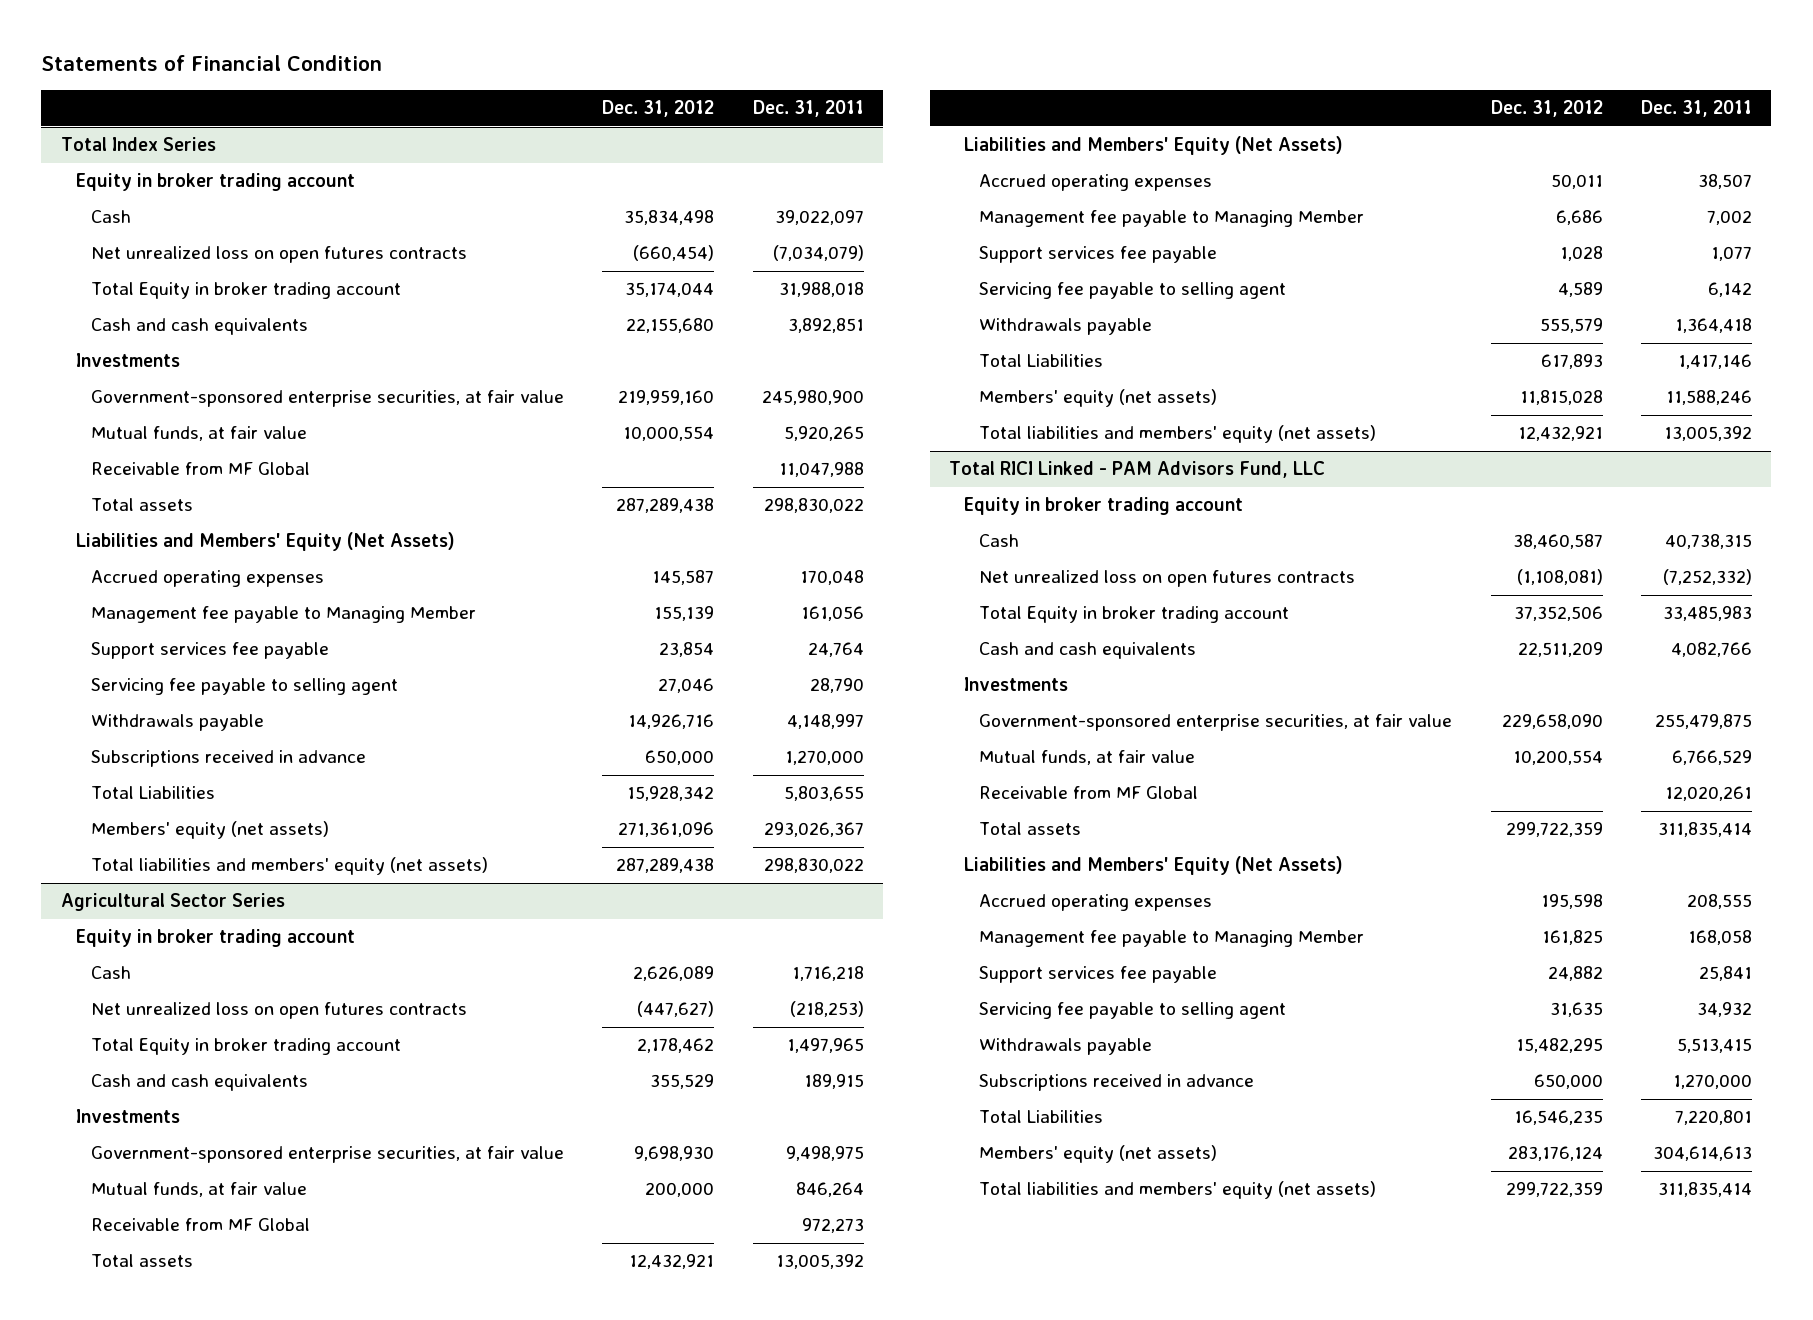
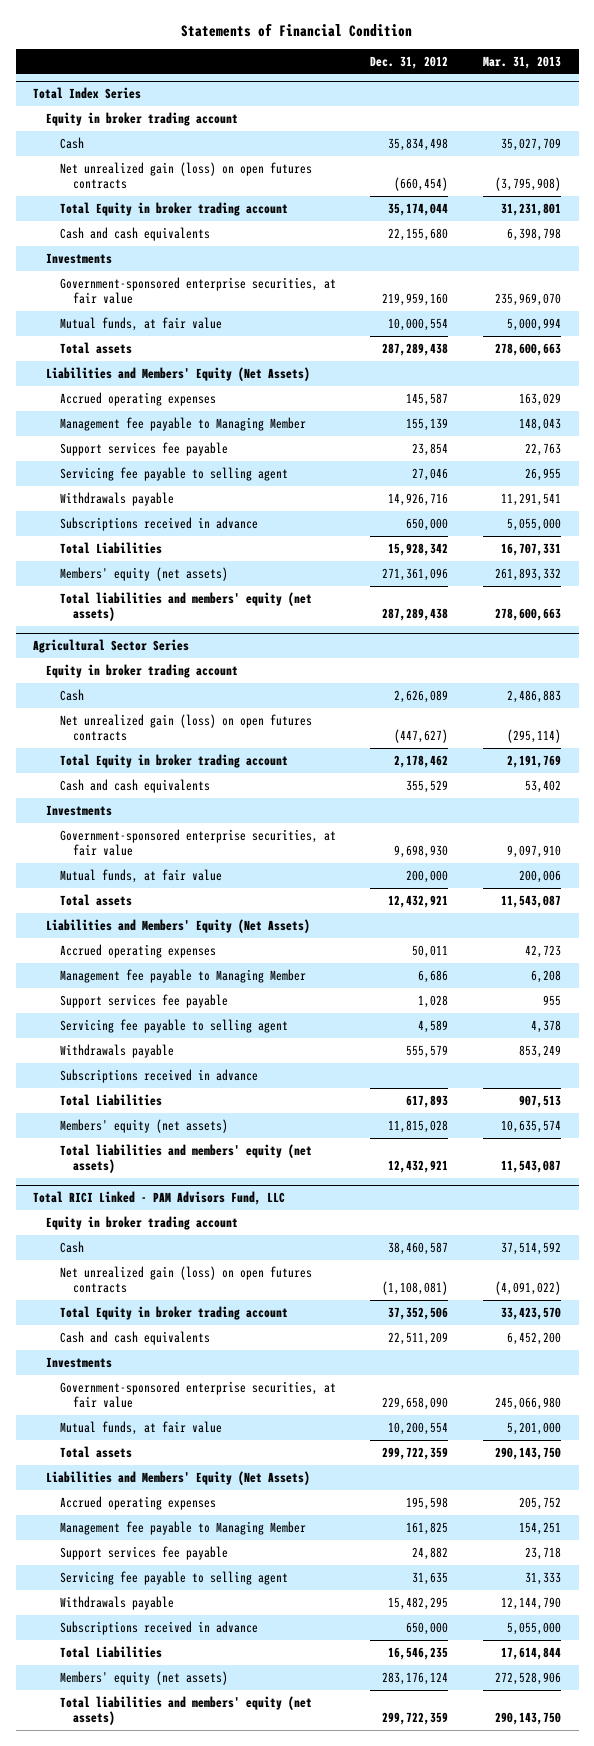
- | Dec. 31, 2012 | Dec. 31, 2011
+ | Dec. 31, 2012 | Mar. 31, 2013
@ Total Index Series
- Net unrealized loss on open futures contracts | (660,454) | (7,034,079)
+ Net unrealized gain (loss) on open futures contracts | (660,454) | (3,795,908)
- Receivable from MF Global | | 11,047,988
@ Agricultural Sector Series
- Net unrealized loss on open futures contracts | (447,627) | (218,253)
+ Net unrealized gain (loss) on open futures contracts | (447,627) | (295,114)
- Receivable from MF Global | | 972,273
+ Subscriptions received in advance
@ Total RICI Linked - PAM Advisors Fund, LLC
- Net unrealized loss on open futures contracts | (1,108,081) | (7,252,332)
+ Net unrealized gain (loss) on open futures contracts | (1,108,081) | (4,091,022)
- Receivable from MF Global | | 12,020,261

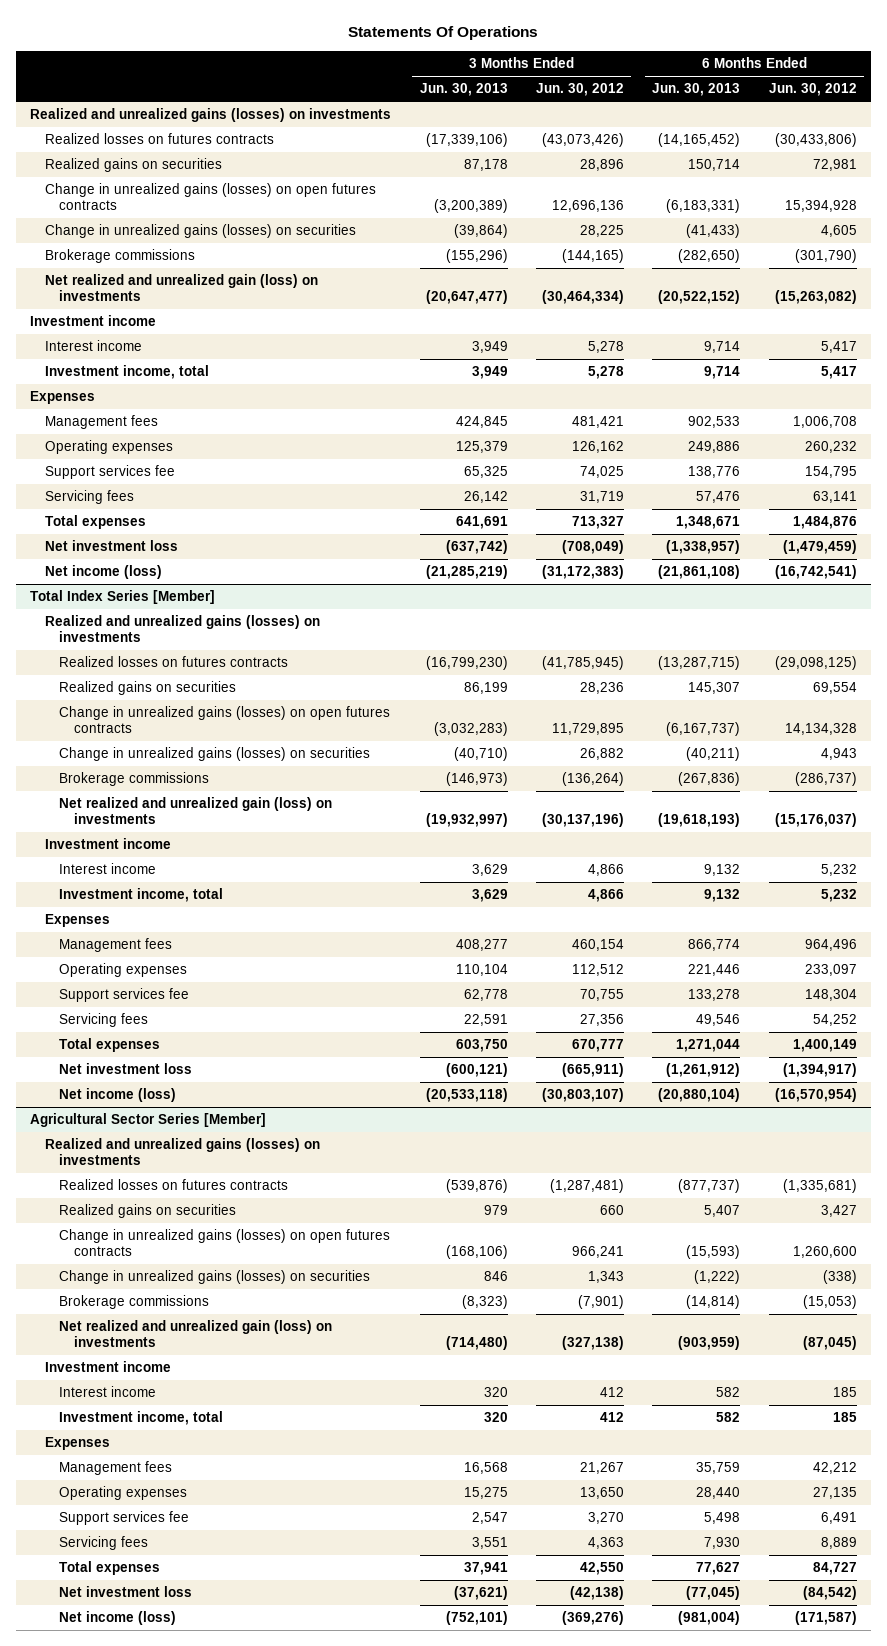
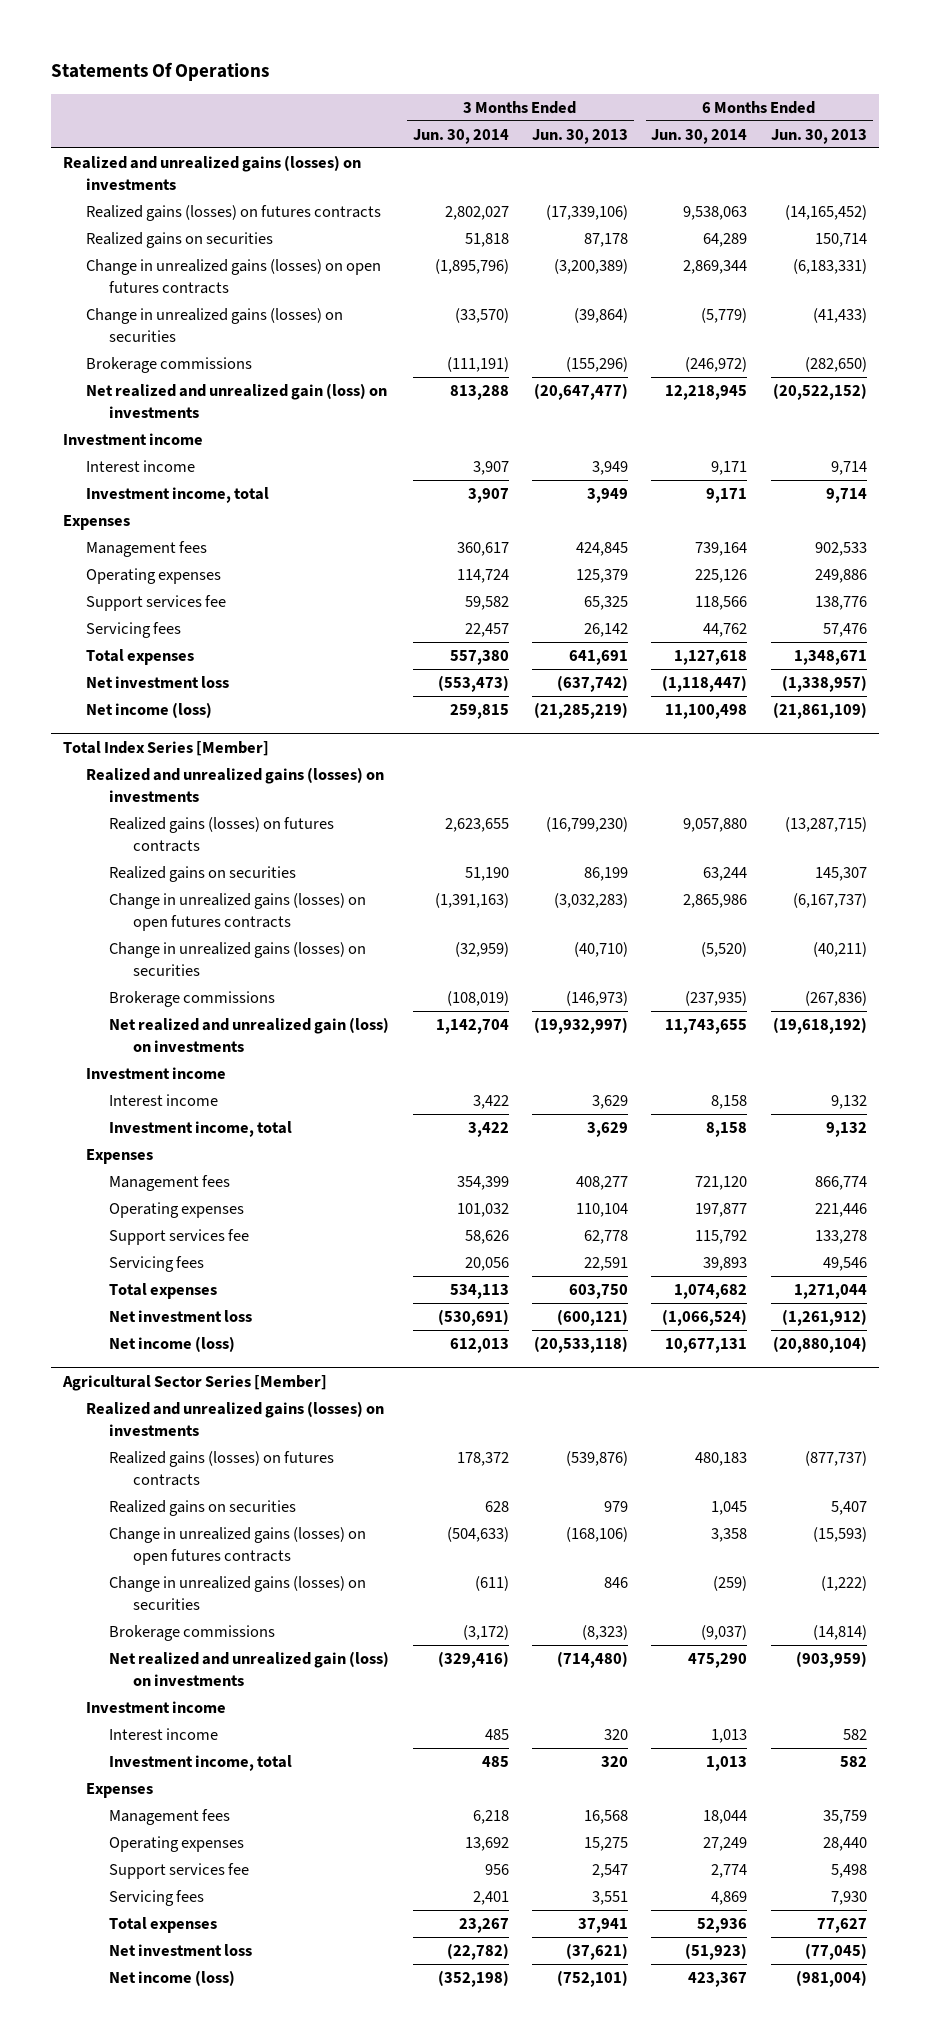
- | 3 Months Ended Jun. 30, 2013 | 3 Months Ended Jun. 30, 2012 | 6 Months Ended Jun. 30, 2013 | 6 Months Ended Jun. 30, 2012
+ | 3 Months Ended Jun. 30, 2014 | 3 Months Ended Jun. 30, 2013 | 6 Months Ended Jun. 30, 2014 | 6 Months Ended Jun. 30, 2013
- Realized losses on futures contracts | (17,339,106) | (43,073,426) | (14,165,452) | (30,433,806)
+ Realized gains (losses) on futures contracts | 2,802,027 | (17,339,106) | 9,538,063 | (14,165,452)
- Net income (loss) | (21,285,219) | (31,172,383) | (21,861,108) | (16,742,541)
+ Net income (loss) | 259,815 | (21,285,219) | 11,100,498 | (21,861,109)
@ Total Index Series [Member]
- Realized losses on futures contracts | (16,799,230) | (41,785,945) | (13,287,715) | (29,098,125)
+ Realized gains (losses) on futures contracts | 2,623,655 | (16,799,230) | 9,057,880 | (13,287,715)
- Net realized and unrealized gain (loss) on investments | (19,932,997) | (30,137,196) | (19,618,193) | (15,176,037)
+ Net realized and unrealized gain (loss) on investments | 1,142,704 | (19,932,997) | 11,743,655 | (19,618,192)
@ Agricultural Sector Series [Member]
- Realized losses on futures contracts | (539,876) | (1,287,481) | (877,737) | (1,335,681)
+ Realized gains (losses) on futures contracts | 178,372 | (539,876) | 480,183 | (877,737)

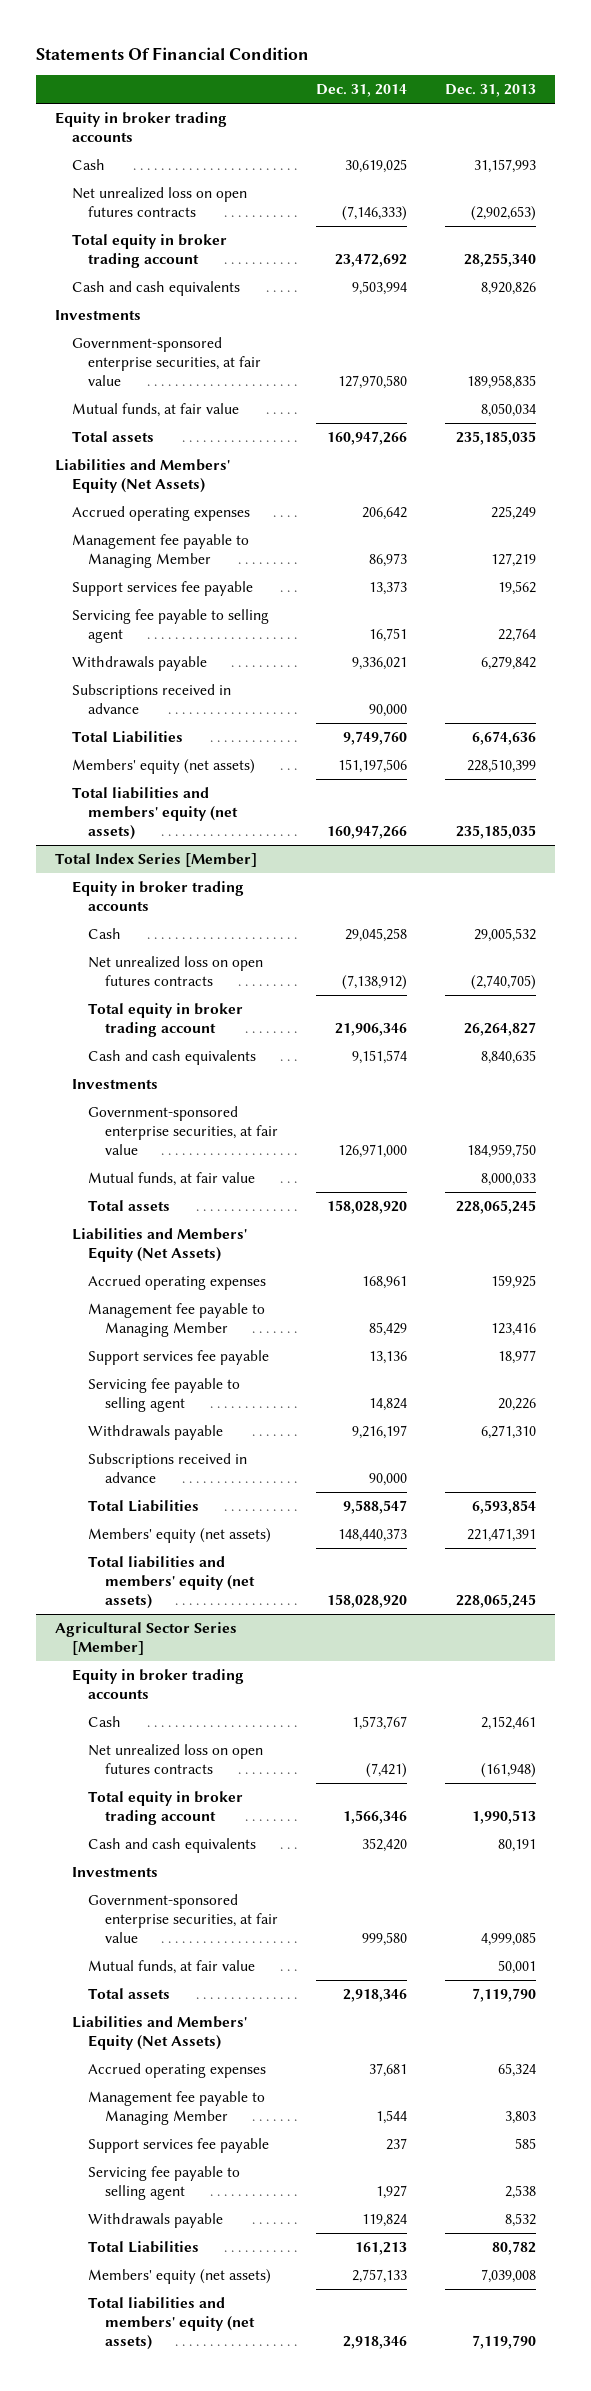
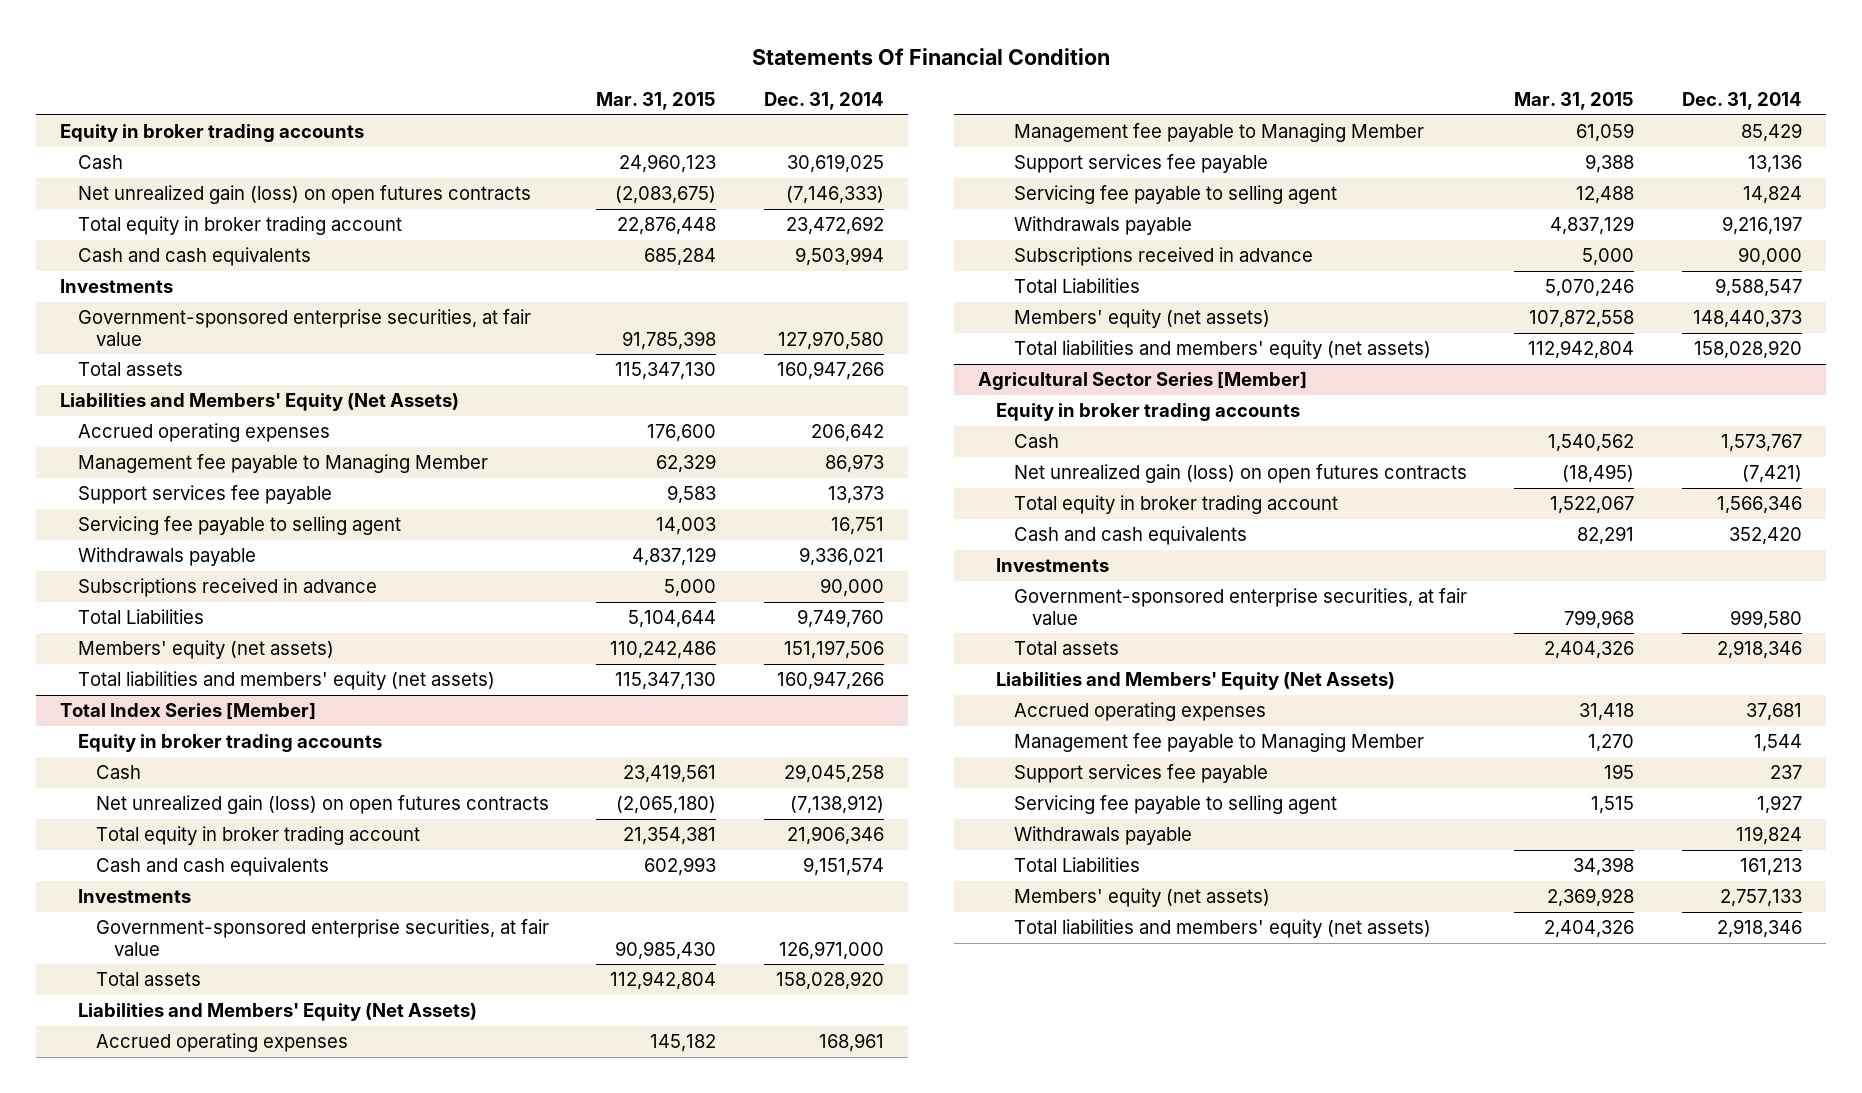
- | Dec. 31, 2014 | Dec. 31, 2013
+ | Mar. 31, 2015 | Dec. 31, 2014
- Net unrealized loss on open futures contracts | (7,146,333) | (2,902,653)
+ Net unrealized gain (loss) on open futures contracts | (2,083,675) | (7,146,333)
- Mutual funds, at fair value | | 8,050,034
@ Total Index Series [Member]
- Net unrealized loss on open futures contracts | (7,138,912) | (2,740,705)
+ Net unrealized gain (loss) on open futures contracts | (2,065,180) | (7,138,912)
- Mutual funds, at fair value | | 8,000,033
@ Agricultural Sector Series [Member]
- Net unrealized loss on open futures contracts | (7,421) | (161,948)
+ Net unrealized gain (loss) on open futures contracts | (18,495) | (7,421)
- Mutual funds, at fair value | | 50,001

